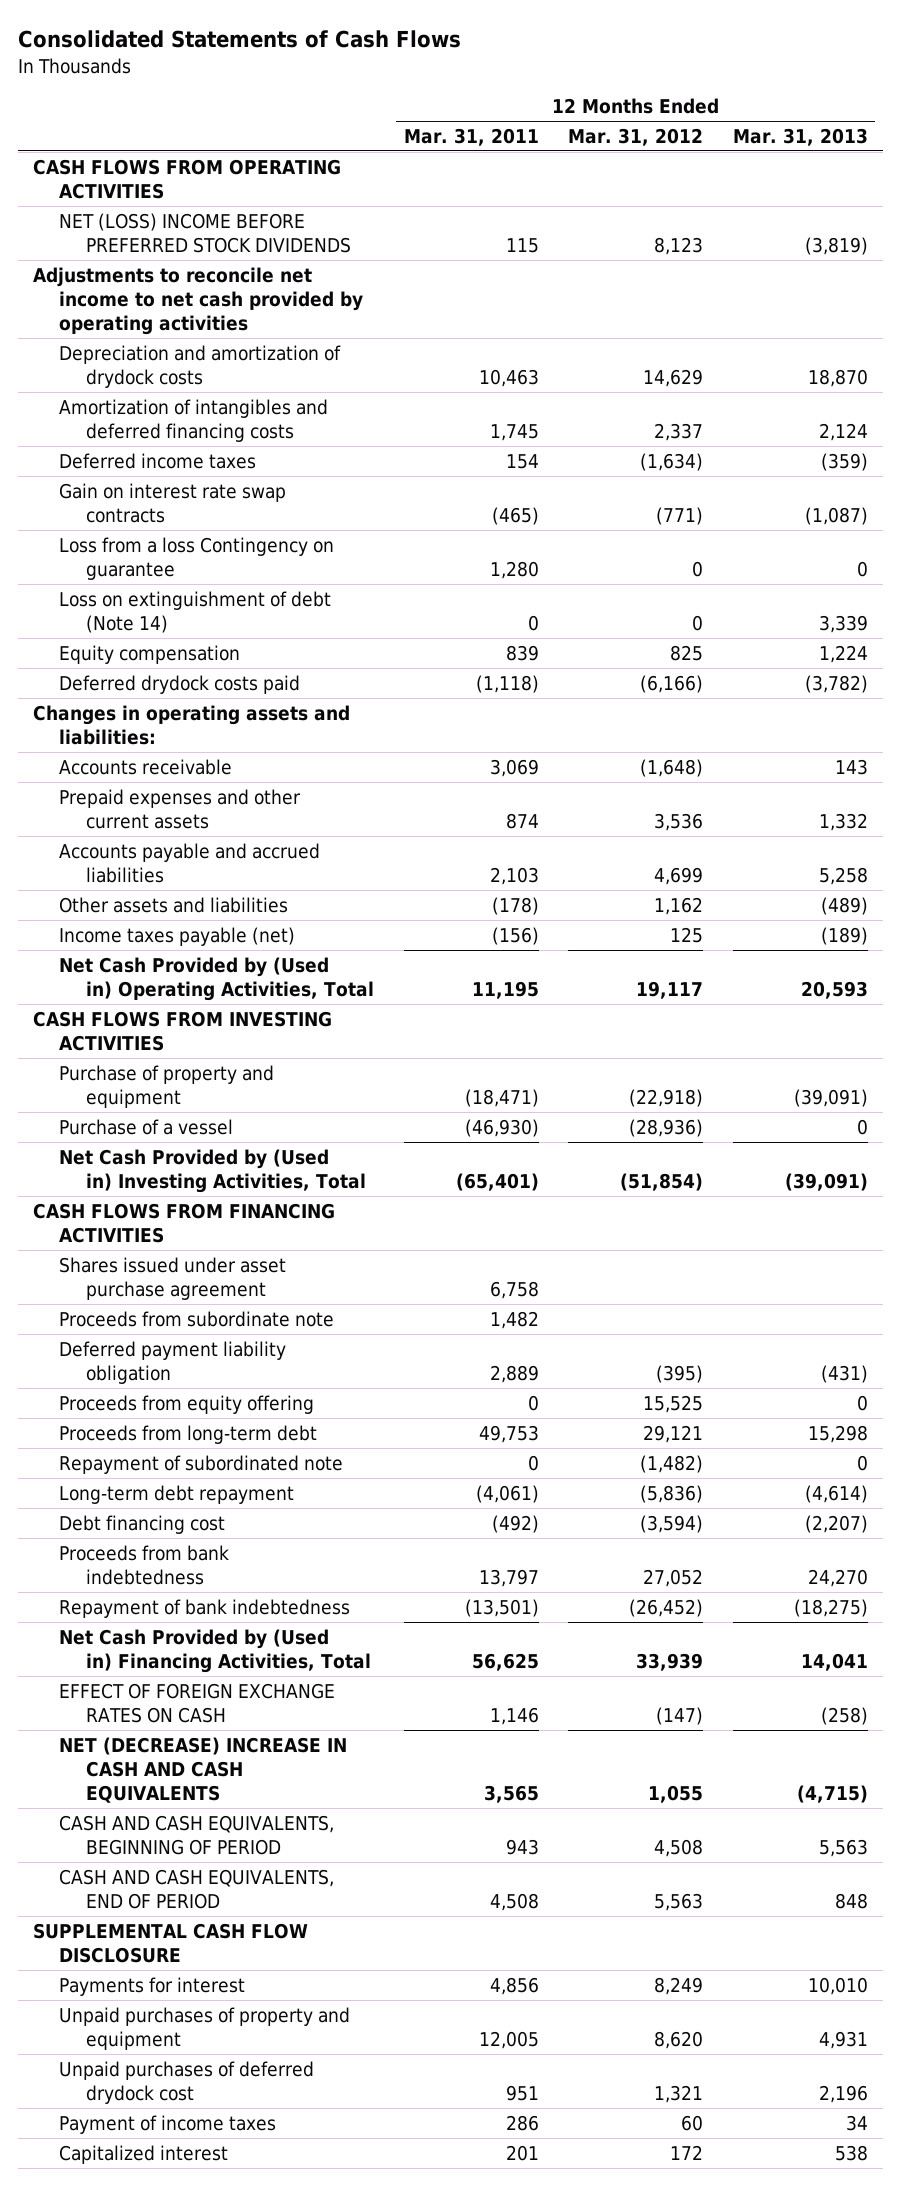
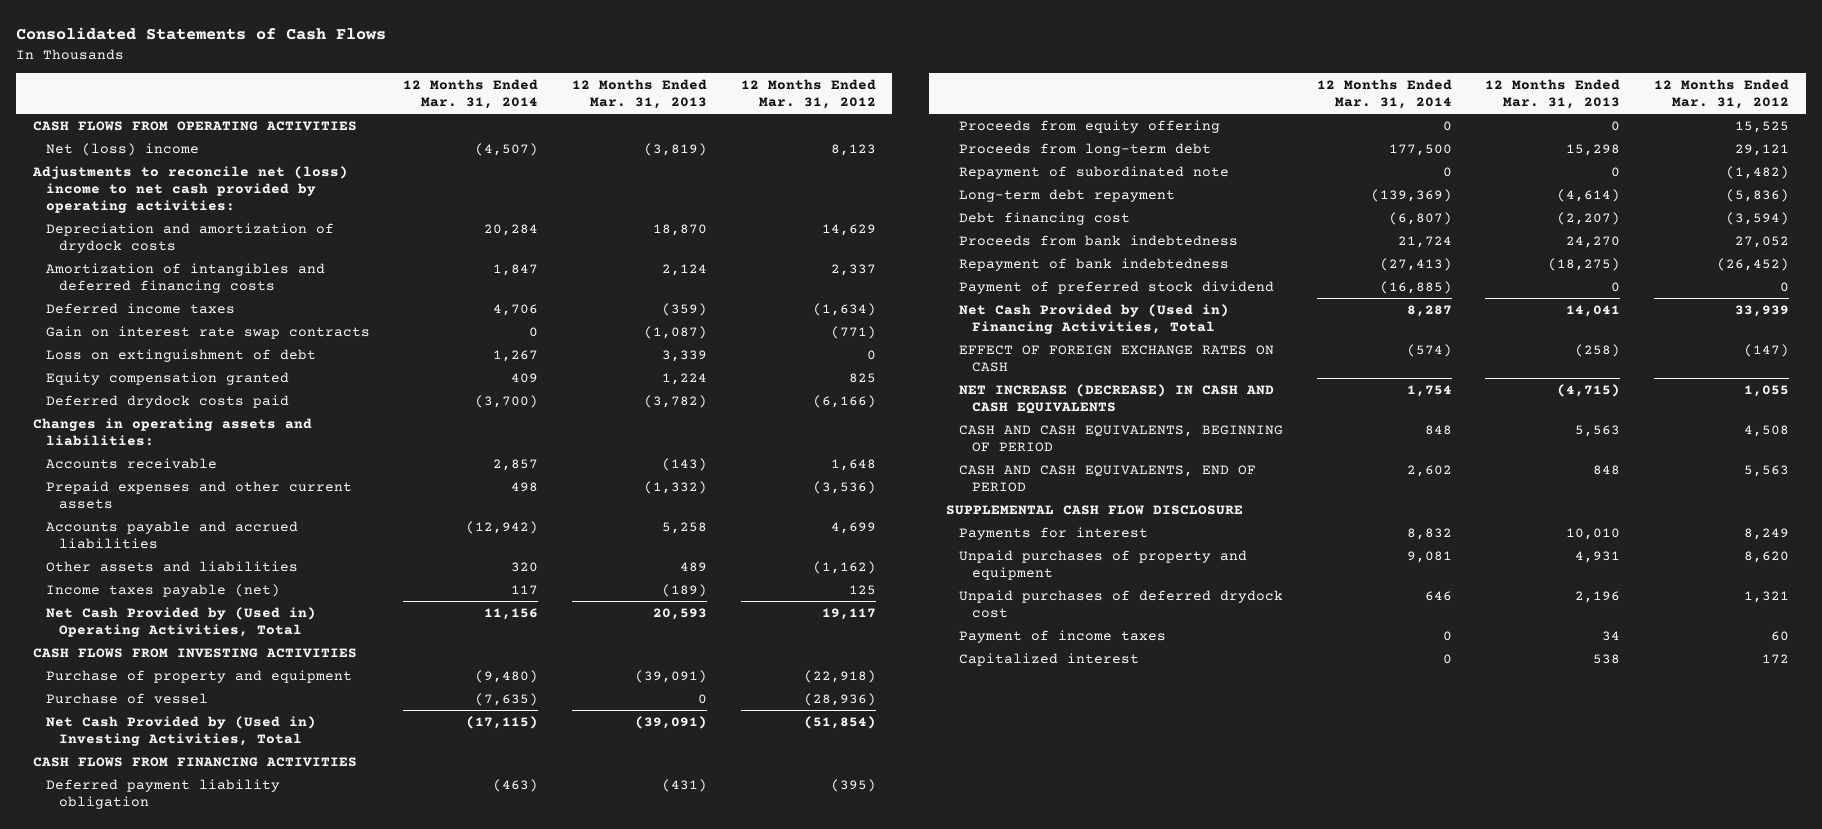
- | 12 Months Ended Mar. 31, 2011 | 12 Months Ended Mar. 31, 2012 | 12 Months Ended Mar. 31, 2013
+ | 12 Months Ended Mar. 31, 2014 | 12 Months Ended Mar. 31, 2013 | 12 Months Ended Mar. 31, 2012
- NET (LOSS) INCOME BEFORE PREFERRED STOCK DIVIDENDS | 115 | 8,123 | (3,819)
- Adjustments to reconcile net income to net cash provided by operating activities
+ Net (loss) income | (4,507) | (3,819) | 8,123
+ Adjustments to reconcile net (loss) income to net cash provided by operating activities:
- Loss from a loss Contingency on guarantee | 1,280 | 0 | 0
- Loss on extinguishment of debt (Note 14) | 0 | 0 | 3,339
- Equity compensation | 839 | 825 | 1,224
+ Loss on extinguishment of debt | 1,267 | 3,339 | 0
+ Equity compensation granted | 409 | 1,224 | 825
- Accounts receivable | 3,069 | (1,648) | 143
- Prepaid expenses and other current assets | 874 | 3,536 | 1,332
+ Accounts receivable | 2,857 | (143) | 1,648
+ Prepaid expenses and other current assets | 498 | (1,332) | (3,536)
- Other assets and liabilities | (178) | 1,162 | (489)
+ Other assets and liabilities | 320 | 489 | (1,162)
- Purchase of a vessel | (46,930) | (28,936) | 0
+ Purchase of vessel | (7,635) | 0 | (28,936)
- Shares issued under asset purchase agreement | 6,758 | |
- Proceeds from subordinate note | 1,482 | |
+ Payment of preferred stock dividend | (16,885) | 0 | 0
- NET (DECREASE) INCREASE IN CASH AND CASH EQUIVALENTS | 3,565 | 1,055 | (4,715)
+ NET INCREASE (DECREASE) IN CASH AND CASH EQUIVALENTS | 1,754 | (4,715) | 1,055

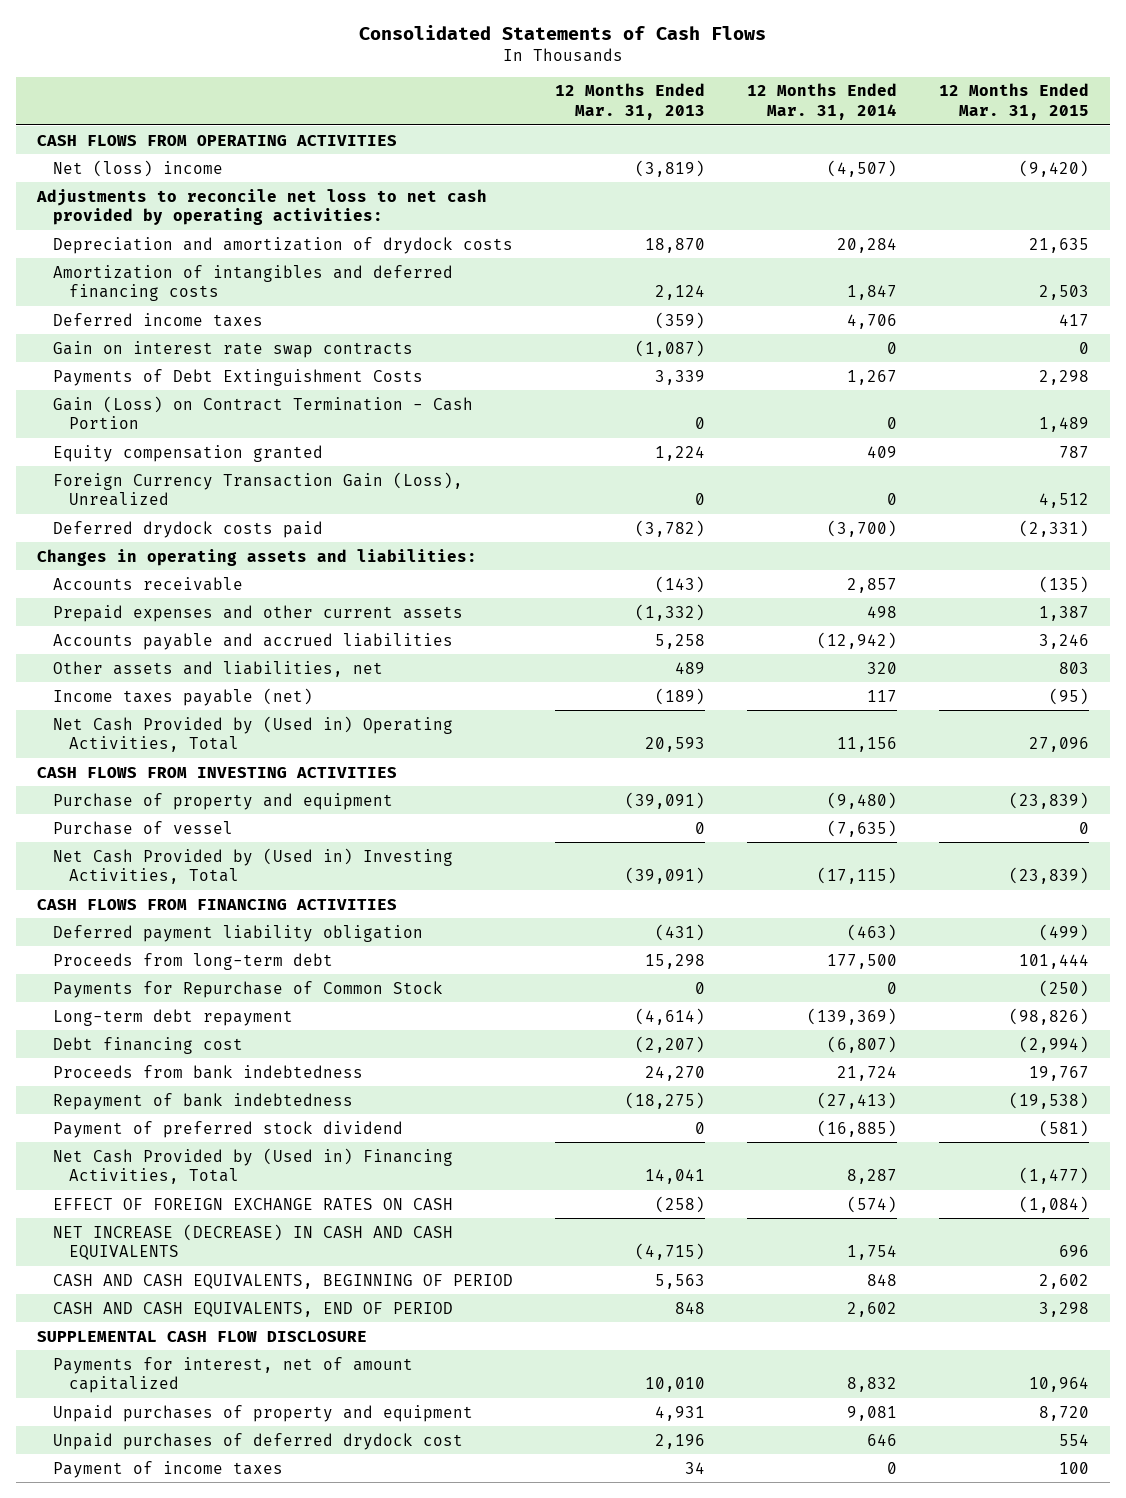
- | 12 Months Ended Mar. 31, 2014 | 12 Months Ended Mar. 31, 2013 | 12 Months Ended Mar. 31, 2012
+ | 12 Months Ended Mar. 31, 2013 | 12 Months Ended Mar. 31, 2014 | 12 Months Ended Mar. 31, 2015
- Adjustments to reconcile net (loss) income to net cash provided by operating activities:
+ Adjustments to reconcile net loss to net cash provided by operating activities:
- Loss on extinguishment of debt | 1,267 | 3,339 | 0
+ Payments of Debt Extinguishment Costs | 3,339 | 1,267 | 2,298
+ Gain (Loss) on Contract Termination - Cash Portion | 0 | 0 | 1,489
+ Foreign Currency Transaction Gain (Loss), Unrealized | 0 | 0 | 4,512
- Other assets and liabilities | 320 | 489 | (1,162)
+ Other assets and liabilities, net | 489 | 320 | 803
- Proceeds from equity offering | 0 | 0 | 15,525
- Repayment of subordinated note | 0 | 0 | (1,482)
+ Payments for Repurchase of Common Stock | 0 | 0 | (250)
- Payments for interest | 8,832 | 10,010 | 8,249
+ Payments for interest, net of amount capitalized | 10,010 | 8,832 | 10,964
- Capitalized interest | 0 | 538 | 172

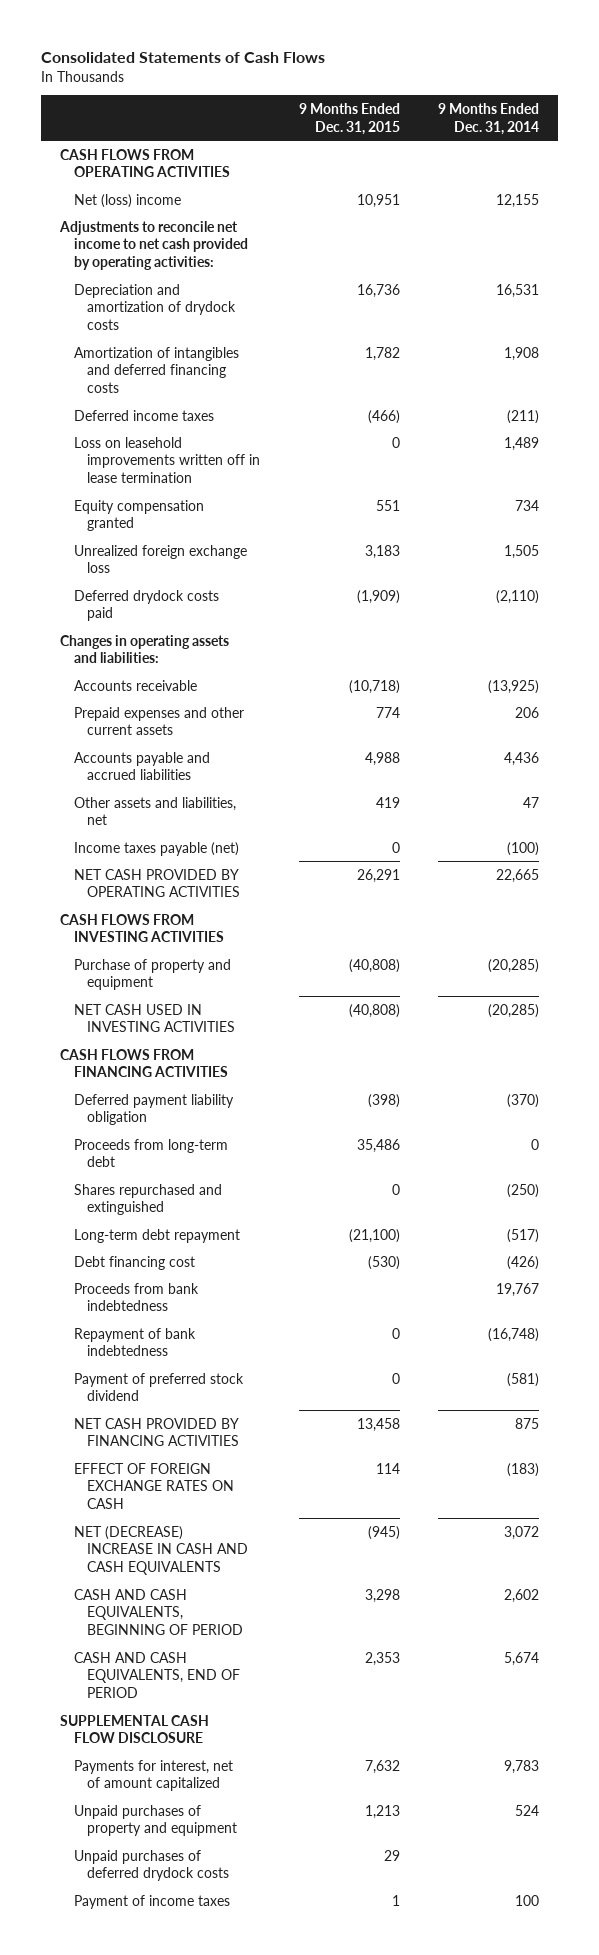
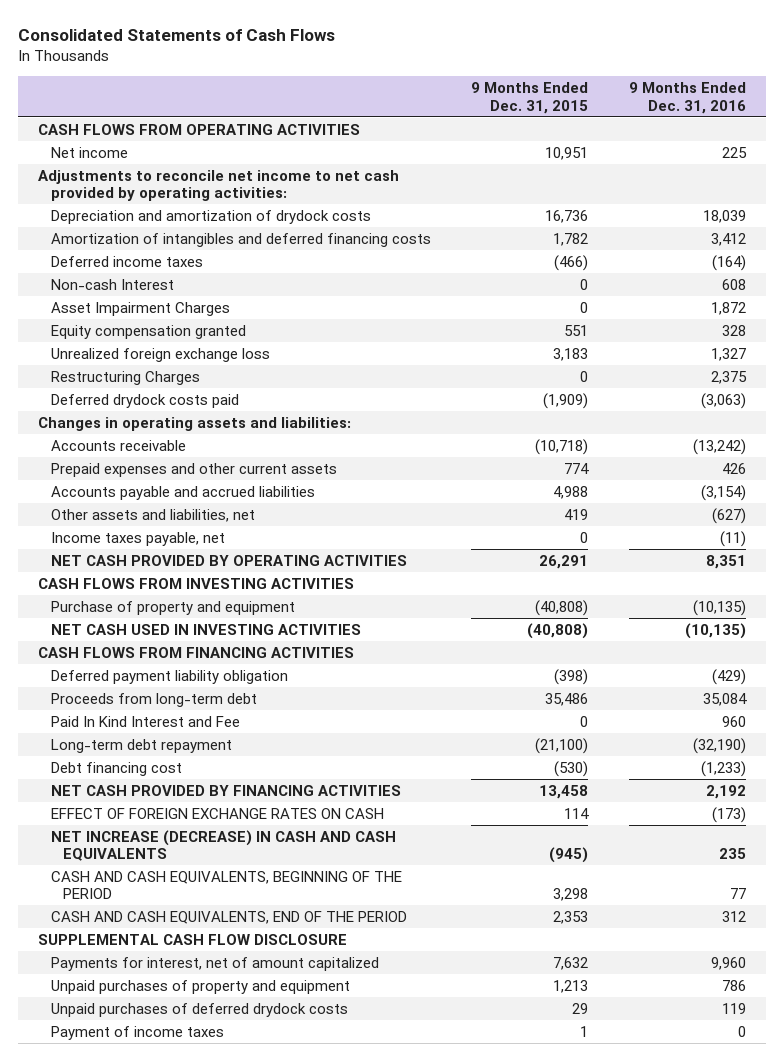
- | 9 Months Ended Dec. 31, 2015 | 9 Months Ended Dec. 31, 2014
+ | 9 Months Ended Dec. 31, 2015 | 9 Months Ended Dec. 31, 2016
- Net (loss) income | 10,951 | 12,155
+ Net income | 10,951 | 225
- Loss on leasehold improvements written off in lease termination | 0 | 1,489
+ Non-cash Interest | 0 | 608
+ Asset Impairment Charges | 0 | 1,872
+ Restructuring Charges | 0 | 2,375
- Income taxes payable (net) | 0 | (100)
+ Income taxes payable, net | 0 | (11)
- Shares repurchased and extinguished | 0 | (250)
+ Paid In Kind Interest and Fee | 0 | 960
- Proceeds from bank indebtedness | | 19,767
- Repayment of bank indebtedness | 0 | (16,748)
- Payment of preferred stock dividend | 0 | (581)
- NET (DECREASE) INCREASE IN CASH AND CASH EQUIVALENTS | (945) | 3,072
- CASH AND CASH EQUIVALENTS, BEGINNING OF PERIOD | 3,298 | 2,602
- CASH AND CASH EQUIVALENTS, END OF PERIOD | 2,353 | 5,674
+ NET INCREASE (DECREASE) IN CASH AND CASH EQUIVALENTS | (945) | 235
+ CASH AND CASH EQUIVALENTS, BEGINNING OF THE PERIOD | 3,298 | 77
+ CASH AND CASH EQUIVALENTS, END OF THE PERIOD | 2,353 | 312

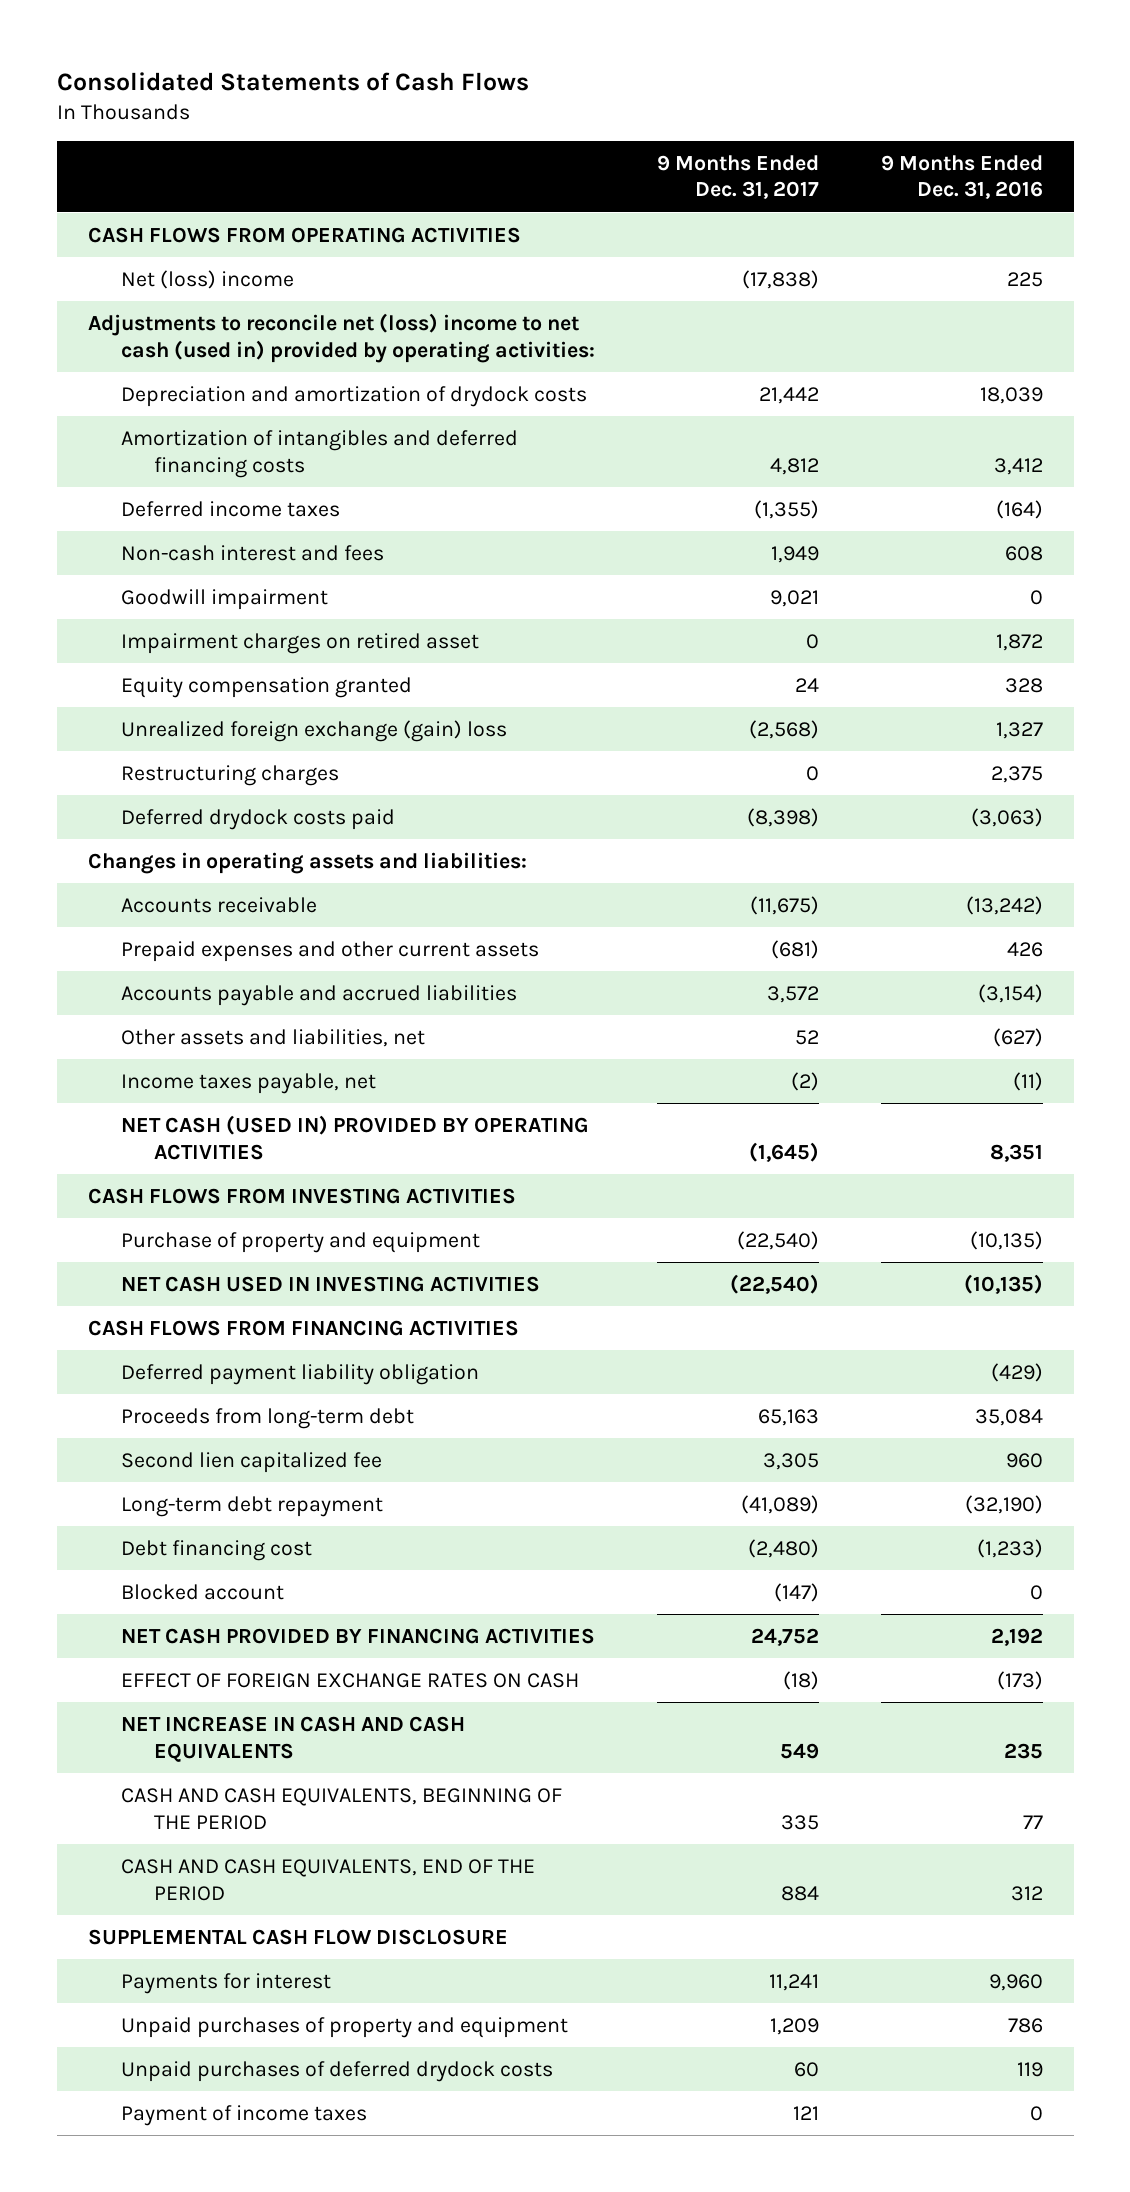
- | 9 Months Ended Dec. 31, 2015 | 9 Months Ended Dec. 31, 2016
+ | 9 Months Ended Dec. 31, 2017 | 9 Months Ended Dec. 31, 2016
- Net income | 10,951 | 225
- Adjustments to reconcile net income to net cash provided by operating activities:
+ Net (loss) income | (17,838) | 225
+ Adjustments to reconcile net (loss) income to net cash (used in) provided by operating activities:
- Non-cash Interest | 0 | 608
- Asset Impairment Charges | 0 | 1,872
+ Non-cash interest and fees | 1,949 | 608
+ Goodwill impairment | 9,021 | 0
+ Impairment charges on retired asset | 0 | 1,872
- Unrealized foreign exchange loss | 3,183 | 1,327
- Restructuring Charges | 0 | 2,375
+ Unrealized foreign exchange (gain) loss | (2,568) | 1,327
+ Restructuring charges | 0 | 2,375
- NET CASH PROVIDED BY OPERATING ACTIVITIES | 26,291 | 8,351
+ NET CASH (USED IN) PROVIDED BY OPERATING ACTIVITIES | (1,645) | 8,351
- Paid In Kind Interest and Fee | 0 | 960
+ Second lien capitalized fee | 3,305 | 960
+ Blocked account | (147) | 0
- NET INCREASE (DECREASE) IN CASH AND CASH EQUIVALENTS | (945) | 235
+ NET INCREASE IN CASH AND CASH EQUIVALENTS | 549 | 235
- Payments for interest, net of amount capitalized | 7,632 | 9,960
+ Payments for interest | 11,241 | 9,960

